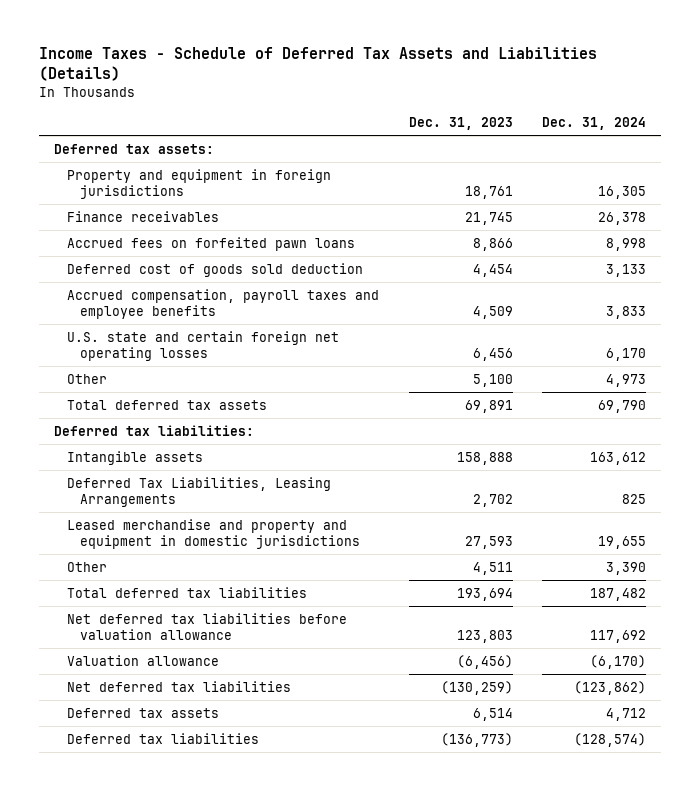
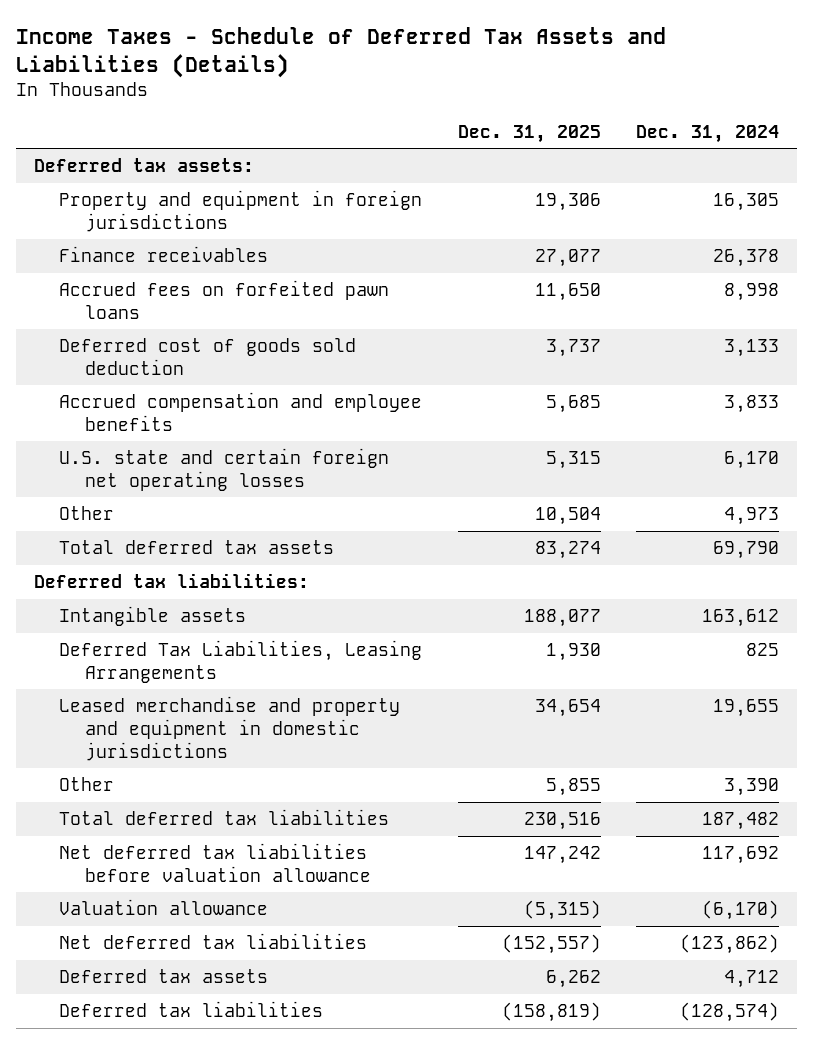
- | Dec. 31, 2023 | Dec. 31, 2024
+ | Dec. 31, 2025 | Dec. 31, 2024
- Accrued compensation, payroll taxes and employee benefits | 4,509 | 3,833
+ Accrued compensation and employee benefits | 5,685 | 3,833

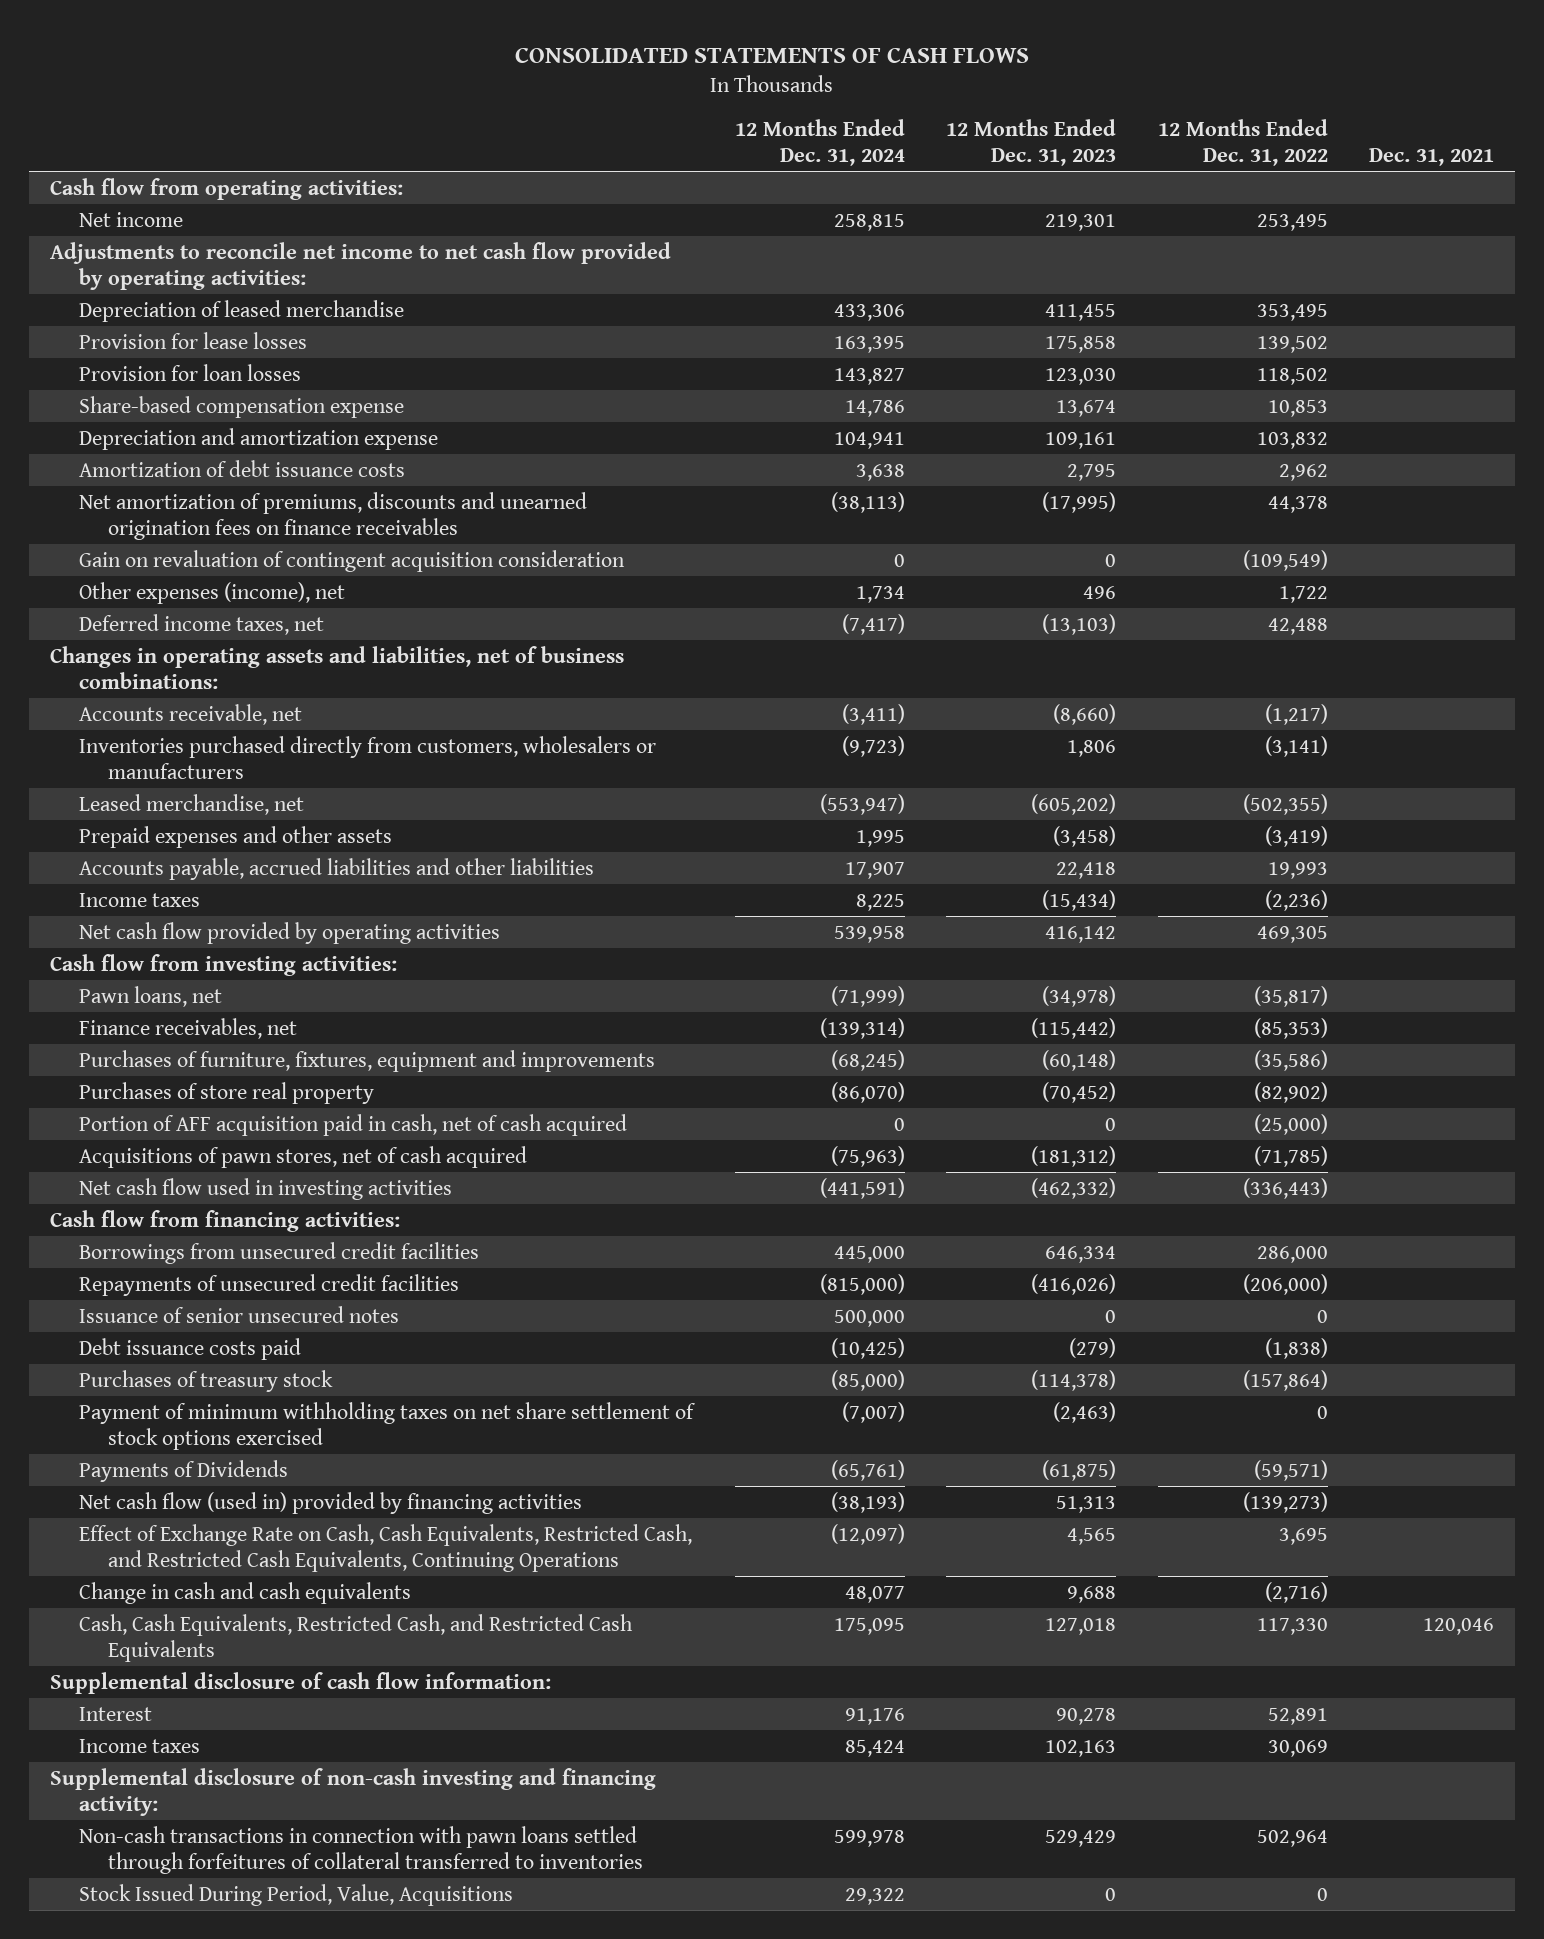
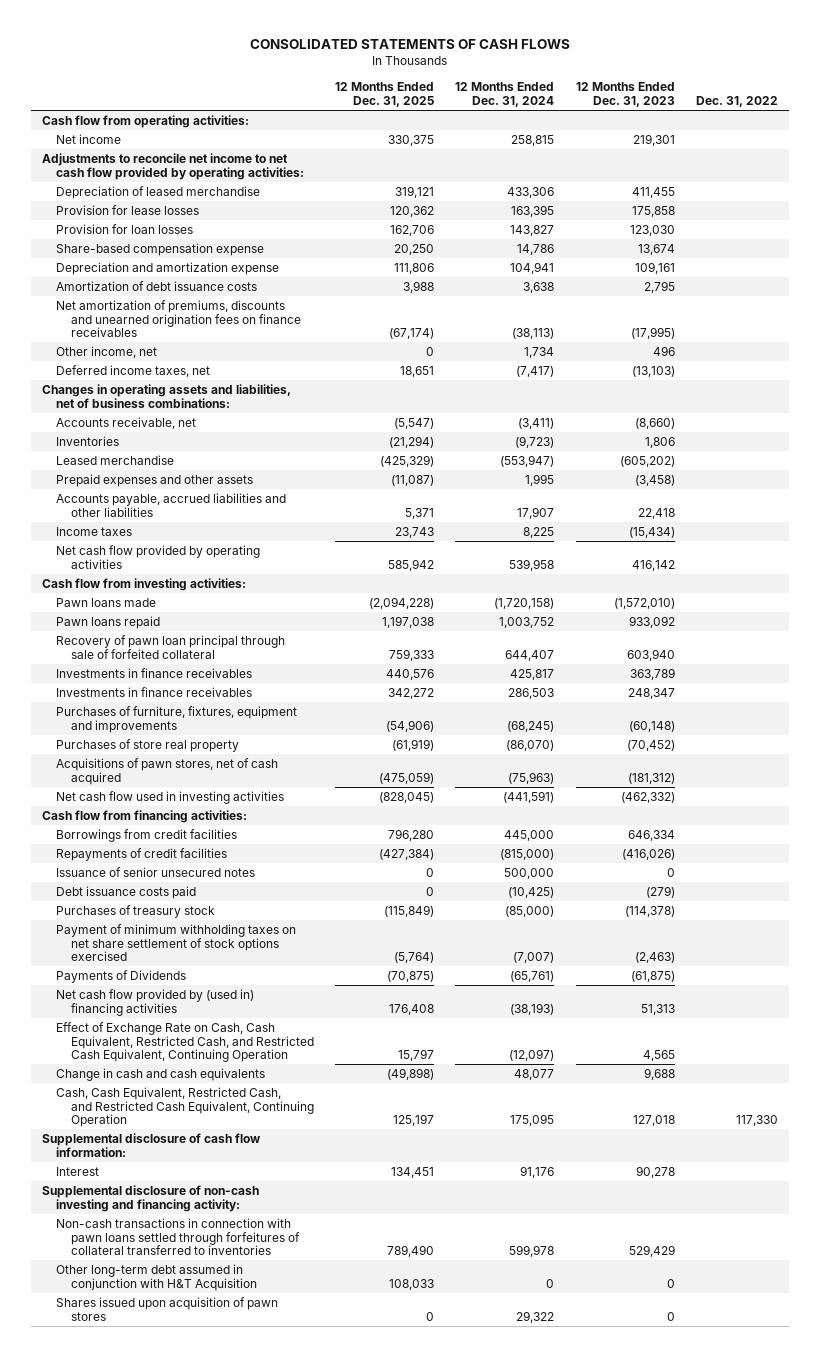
- | 12 Months Ended Dec. 31, 2024 | 12 Months Ended Dec. 31, 2023 | 12 Months Ended Dec. 31, 2022 | Dec. 31, 2021
+ | 12 Months Ended Dec. 31, 2025 | 12 Months Ended Dec. 31, 2024 | 12 Months Ended Dec. 31, 2023 | Dec. 31, 2022
- Gain on revaluation of contingent acquisition consideration | 0 | 0 | (109,549) |
- Other expenses (income), net | 1,734 | 496 | 1,722 |
+ Other income, net | 0 | 1,734 | 496 |
- Inventories purchased directly from customers, wholesalers or manufacturers | (9,723) | 1,806 | (3,141) |
- Leased merchandise, net | (553,947) | (605,202) | (502,355) |
+ Inventories | (21,294) | (9,723) | 1,806 |
+ Leased merchandise | (425,329) | (553,947) | (605,202) |
- Pawn loans, net | (71,999) | (34,978) | (35,817) |
- Finance receivables, net | (139,314) | (115,442) | (85,353) |
+ Pawn loans made | (2,094,228) | (1,720,158) | (1,572,010) |
+ Pawn loans repaid | 1,197,038 | 1,003,752 | 933,092 |
+ Recovery of pawn loan principal through sale of forfeited collateral | 759,333 | 644,407 | 603,940 |
+ Investments in finance receivables | 440,576 | 425,817 | 363,789 |
+ Investments in finance receivables | 342,272 | 286,503 | 248,347 |
- Portion of AFF acquisition paid in cash, net of cash acquired | 0 | 0 | (25,000) |
- Borrowings from unsecured credit facilities | 445,000 | 646,334 | 286,000 |
- Repayments of unsecured credit facilities | (815,000) | (416,026) | (206,000) |
+ Borrowings from credit facilities | 796,280 | 445,000 | 646,334 |
+ Repayments of credit facilities | (427,384) | (815,000) | (416,026) |
- Net cash flow (used in) provided by financing activities | (38,193) | 51,313 | (139,273) |
- Effect of Exchange Rate on Cash, Cash Equivalents, Restricted Cash, and Restricted Cash Equivalents, Continuing Operations | (12,097) | 4,565 | 3,695 |
+ Net cash flow provided by (used in) financing activities | 176,408 | (38,193) | 51,313 |
+ Effect of Exchange Rate on Cash, Cash Equivalent, Restricted Cash, and Restricted Cash Equivalent, Continuing Operation | 15,797 | (12,097) | 4,565 |
- Cash, Cash Equivalents, Restricted Cash, and Restricted Cash Equivalents | 175,095 | 127,018 | 117,330 | 120,046
+ Cash, Cash Equivalent, Restricted Cash, and Restricted Cash Equivalent, Continuing Operation | 125,197 | 175,095 | 127,018 | 117,330
- Income taxes | 85,424 | 102,163 | 30,069 |
- Stock Issued During Period, Value, Acquisitions | 29,322 | 0 | 0 |
+ Other long-term debt assumed in conjunction with H&T Acquisition | 108,033 | 0 | 0 |
+ Shares issued upon acquisition of pawn stores | 0 | 29,322 | 0 |

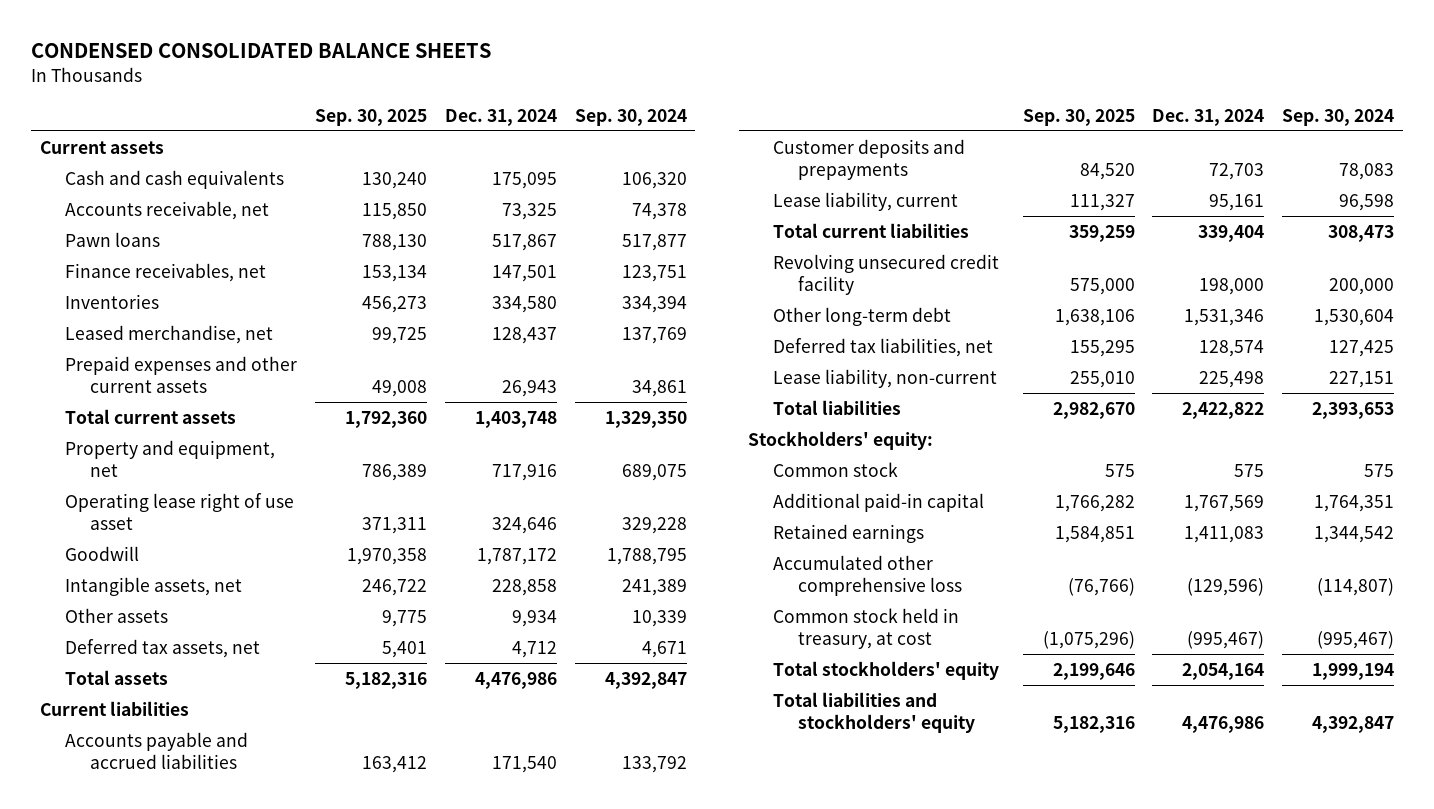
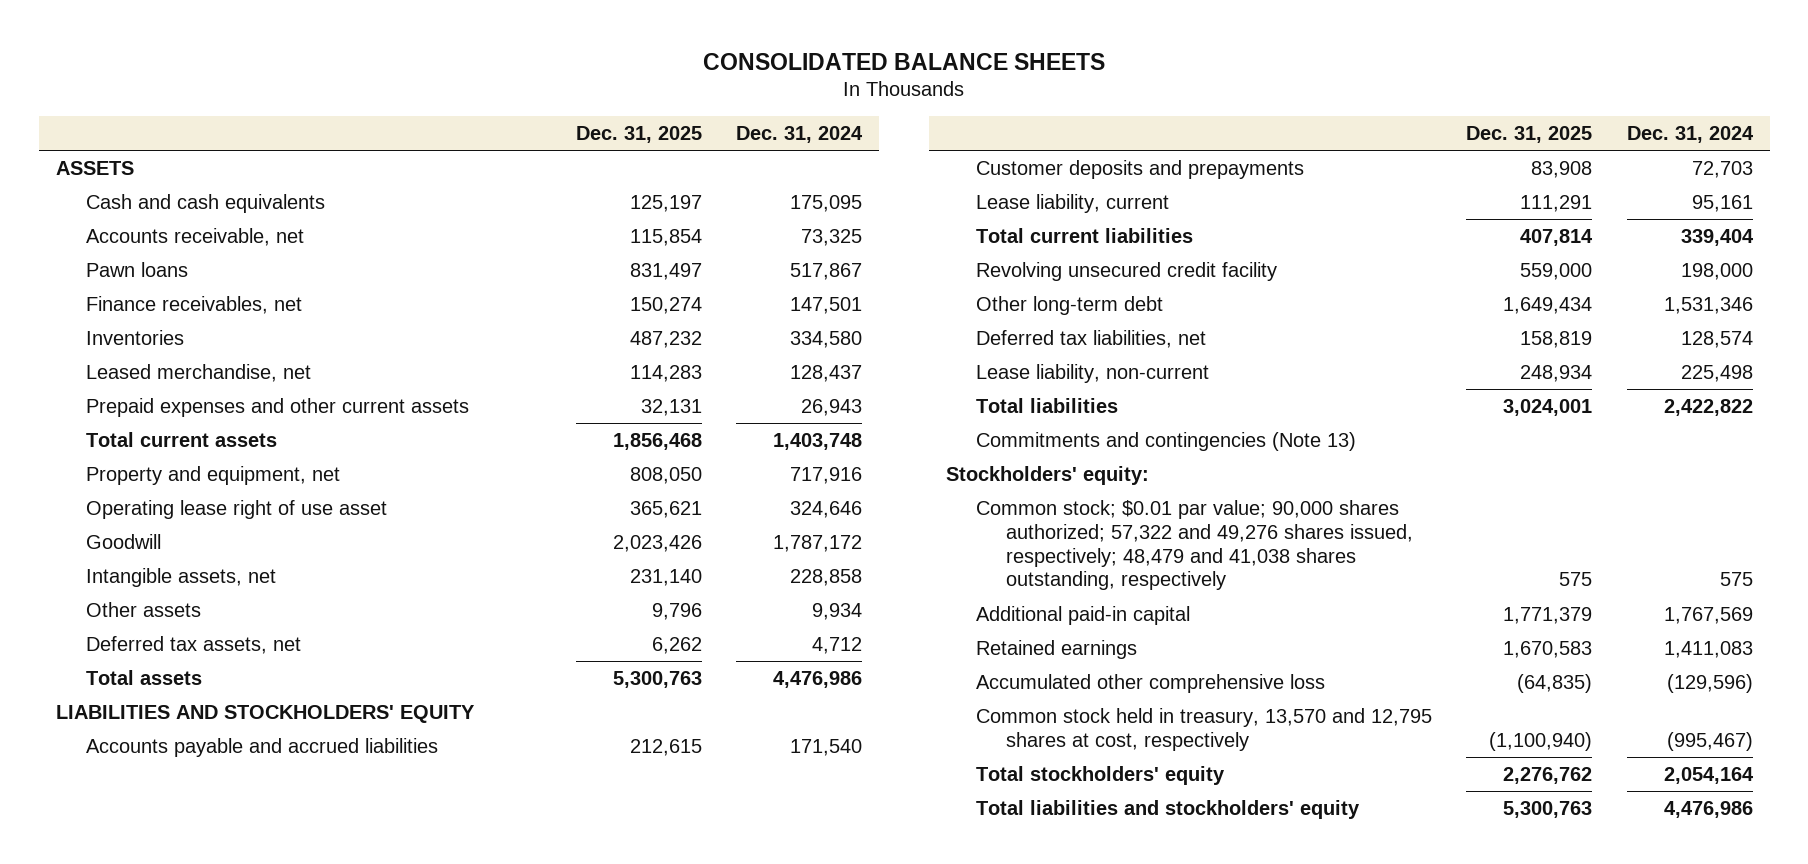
- CONDENSED CONSOLIDATED BALANCE SHEETS
+ CONSOLIDATED BALANCE SHEETS
- | Sep. 30, 2025 | Dec. 31, 2024 | Sep. 30, 2024
+ | Dec. 31, 2025 | Dec. 31, 2024
- Current assets
+ ASSETS
- Current liabilities
+ LIABILITIES AND STOCKHOLDERS' EQUITY
+ Commitments and contingencies (Note 13)
- Common stock | 575 | 575 | 575
+ Common stock; $0.01 par value; 90,000 shares authorized; 57,322 and 49,276 shares issued, respectively; 48,479 and 41,038 shares outstanding, respectively | 575 | 575
- Common stock held in treasury, at cost | (1,075,296) | (995,467) | (995,467)
+ Common stock held in treasury, 13,570 and 12,795 shares at cost, respectively | (1,100,940) | (995,467)

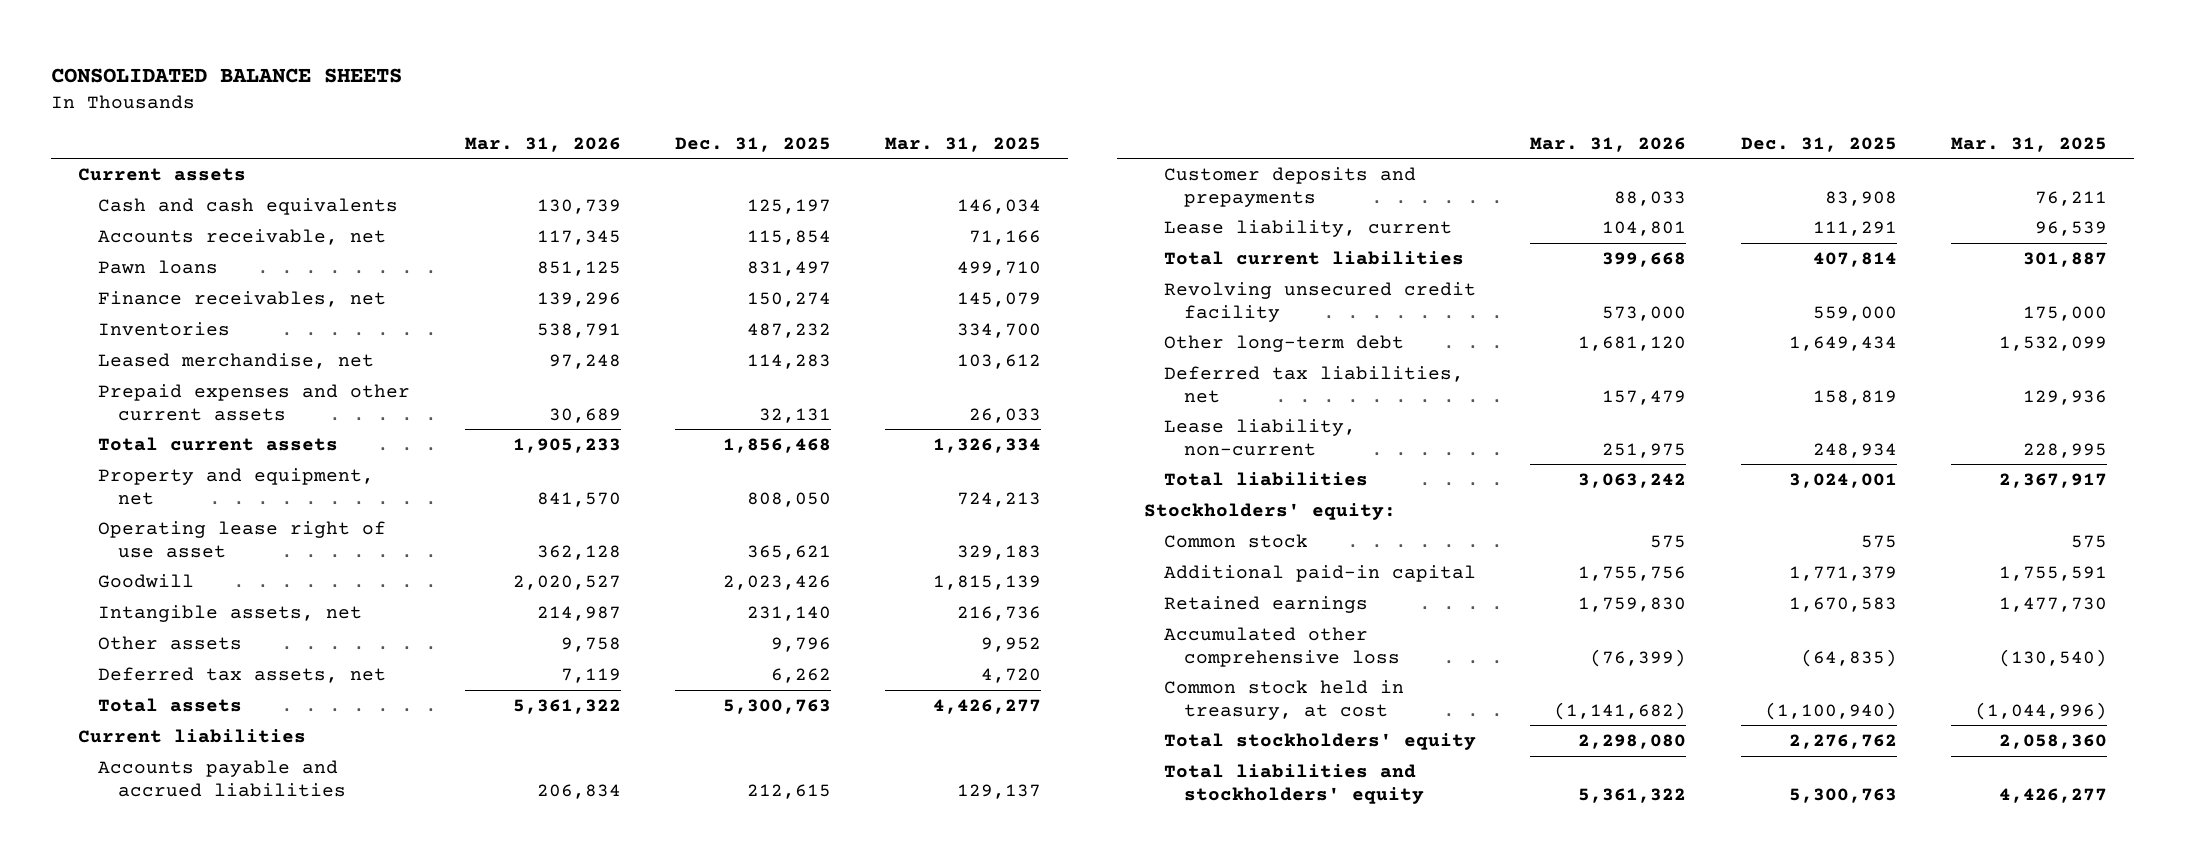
- | Dec. 31, 2025 | Dec. 31, 2024
+ | Mar. 31, 2026 | Dec. 31, 2025 | Mar. 31, 2025
- ASSETS
+ Current assets
- LIABILITIES AND STOCKHOLDERS' EQUITY
+ Current liabilities
- Commitments and contingencies (Note 13)
- Common stock; $0.01 par value; 90,000 shares authorized; 57,322 and 49,276 shares issued, respectively; 48,479 and 41,038 shares outstanding, respectively | 575 | 575
+ Common stock | 575 | 575 | 575
- Common stock held in treasury, 13,570 and 12,795 shares at cost, respectively | (1,100,940) | (995,467)
+ Common stock held in treasury, at cost | (1,141,682) | (1,100,940) | (1,044,996)

